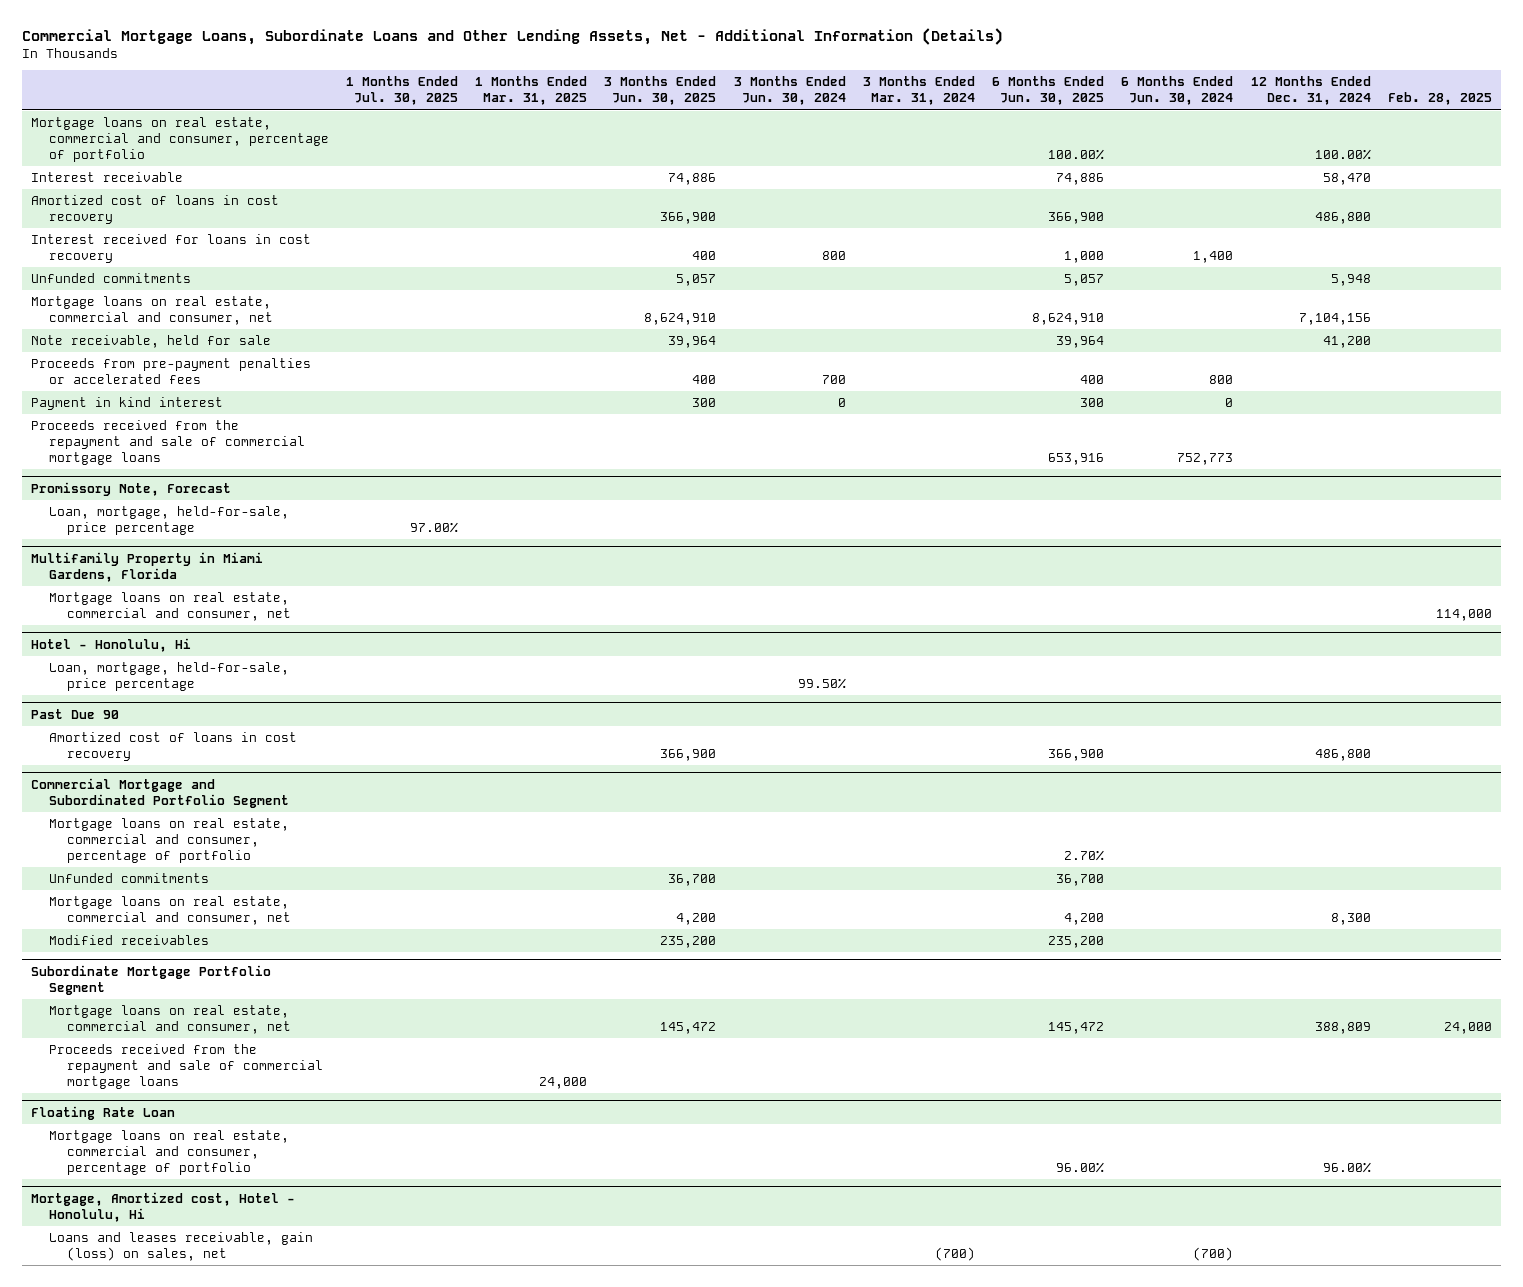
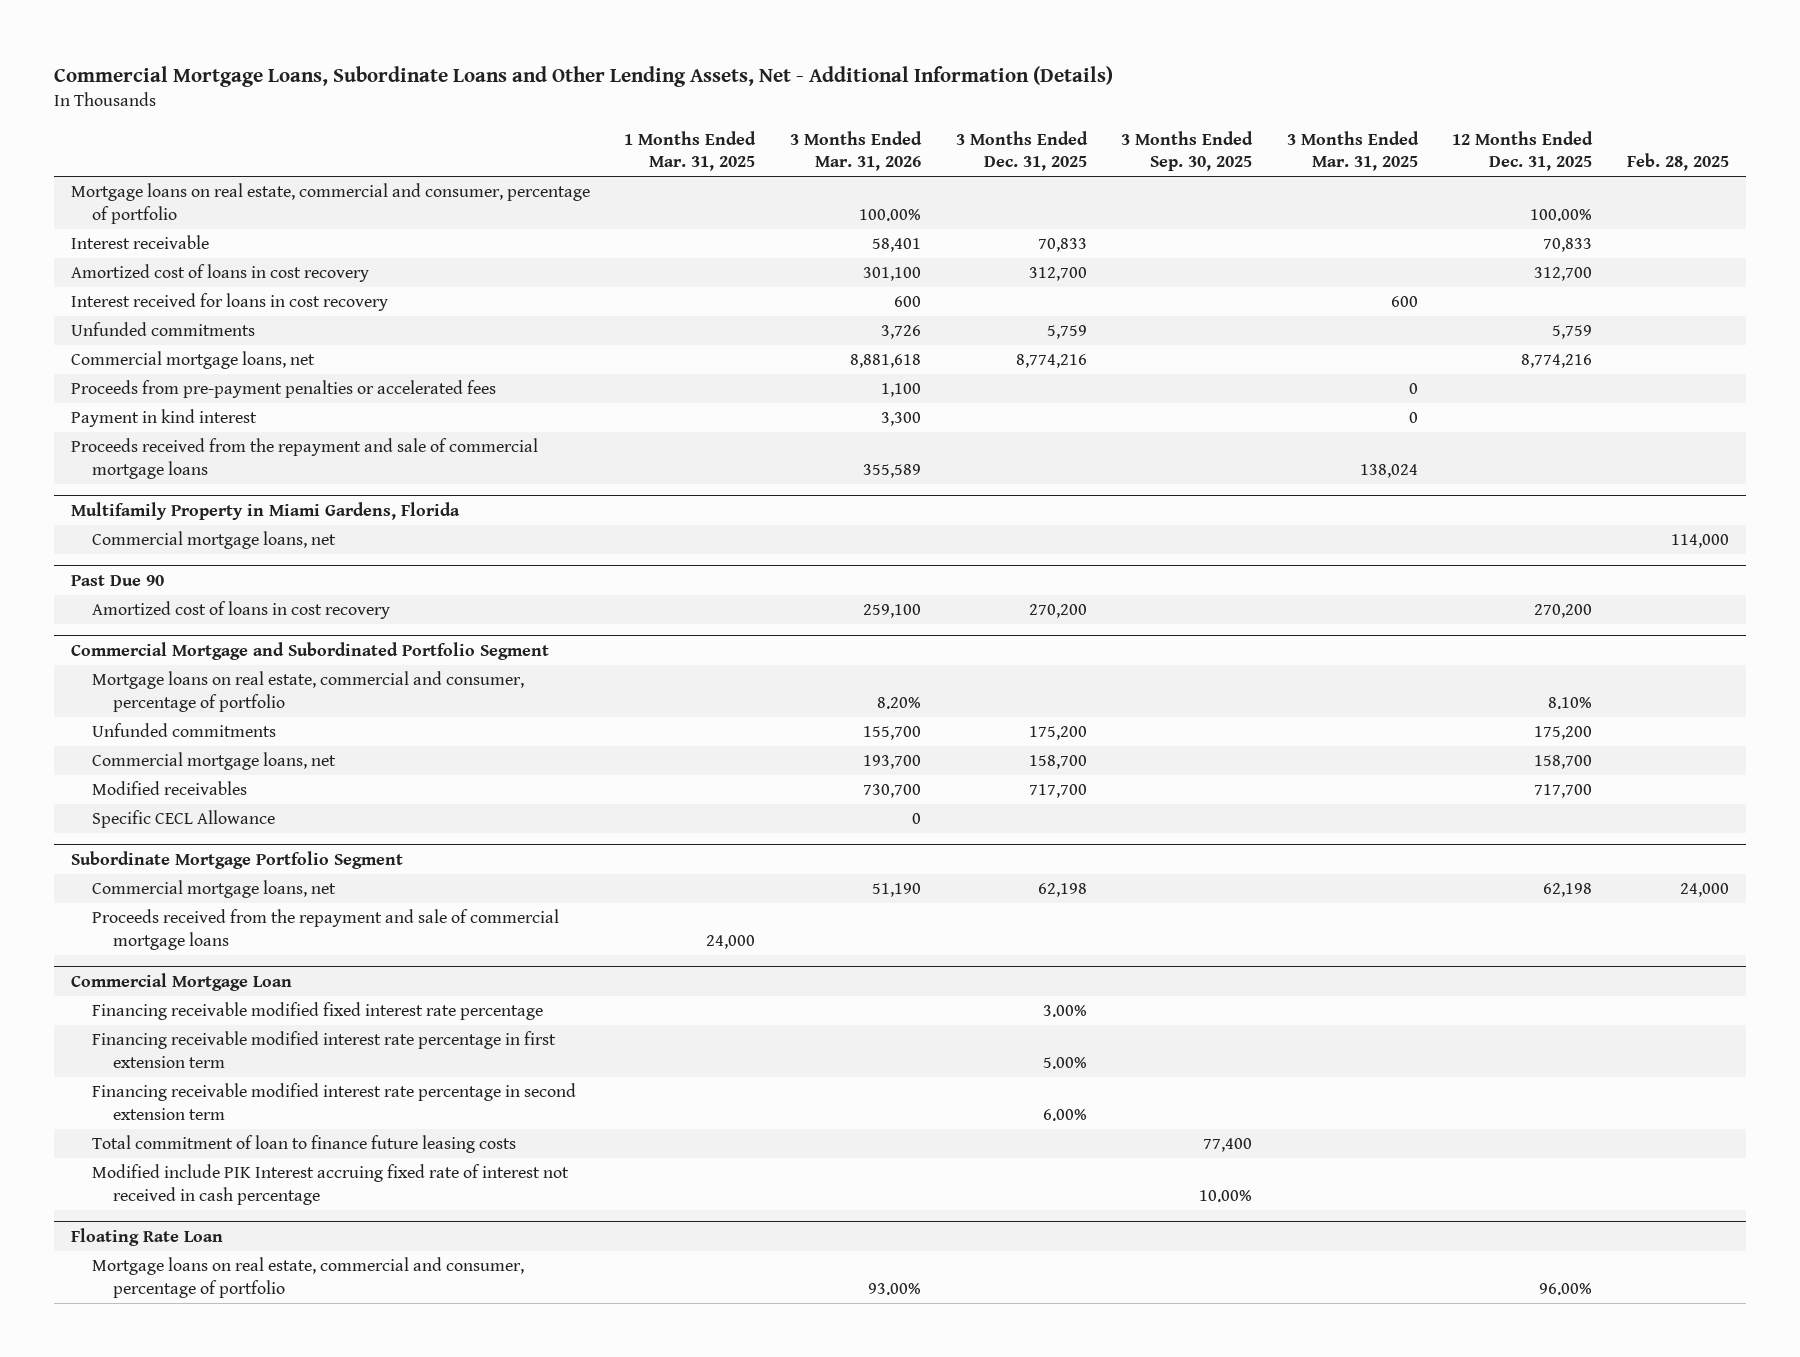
- | 1 Months Ended Jul. 30, 2025 | 1 Months Ended Mar. 31, 2025 | 3 Months Ended Jun. 30, 2025 | 3 Months Ended Jun. 30, 2024 | 3 Months Ended Mar. 31, 2024 | 6 Months Ended Jun. 30, 2025 | 6 Months Ended Jun. 30, 2024 | 12 Months Ended Dec. 31, 2024 | Feb. 28, 2025
+ | 1 Months Ended Mar. 31, 2025 | 3 Months Ended Mar. 31, 2026 | 3 Months Ended Dec. 31, 2025 | 3 Months Ended Sep. 30, 2025 | 3 Months Ended Mar. 31, 2025 | 12 Months Ended Dec. 31, 2025 | Feb. 28, 2025
- Mortgage loans on real estate, commercial and consumer, net | | | 8,624,910 | | | 8,624,910 | | 7,104,156 |
- Note receivable, held for sale | | | 39,964 | | | 39,964 | | 41,200 |
+ Commercial mortgage loans, net | | 8,881,618 | 8,774,216 | | | 8,774,216 |
- Promissory Note, Forecast
- Loan, mortgage, held-for-sale, price percentage | 97.00% | | | | | | | |
@ Multifamily Property in Miami Gardens, Florida
- Mortgage loans on real estate, commercial and consumer, net | | | | | | | | | 114,000
- Hotel - Honolulu, Hi
- Loan, mortgage, held-for-sale, price percentage | | | | 99.50% | | | | |
@ Multifamily Property in Miami Gardens, Florida
+ Commercial mortgage loans, net | | | | | | | 114,000
@ Commercial Mortgage and Subordinated Portfolio Segment
- Mortgage loans on real estate, commercial and consumer, net | | | 4,200 | | | 4,200 | | 8,300 |
+ Commercial mortgage loans, net | | 193,700 | 158,700 | | | 158,700 |
+ Specific CECL Allowance | | 0 | | | | |
@ Subordinate Mortgage Portfolio Segment
- Mortgage loans on real estate, commercial and consumer, net | | | 145,472 | | | 145,472 | | 388,809 | 24,000
+ Commercial mortgage loans, net | | 51,190 | 62,198 | | | 62,198 | 24,000
+ Commercial Mortgage Loan
+ Financing receivable modified fixed interest rate percentage | | | 3.00% | | | |
+ Financing receivable modified interest rate percentage in first extension term | | | 5.00% | | | |
+ Financing receivable modified interest rate percentage in second extension term | | | 6.00% | | | |
+ Total commitment of loan to finance future leasing costs | | | | 77,400 | | |
+ Modified include PIK Interest accruing fixed rate of interest not received in cash percentage | | | | 10.00% | | |
- Mortgage, Amortized cost, Hotel - Honolulu, Hi
- Loans and leases receivable, gain (loss) on sales, net | | | | | (700) | | (700) | |

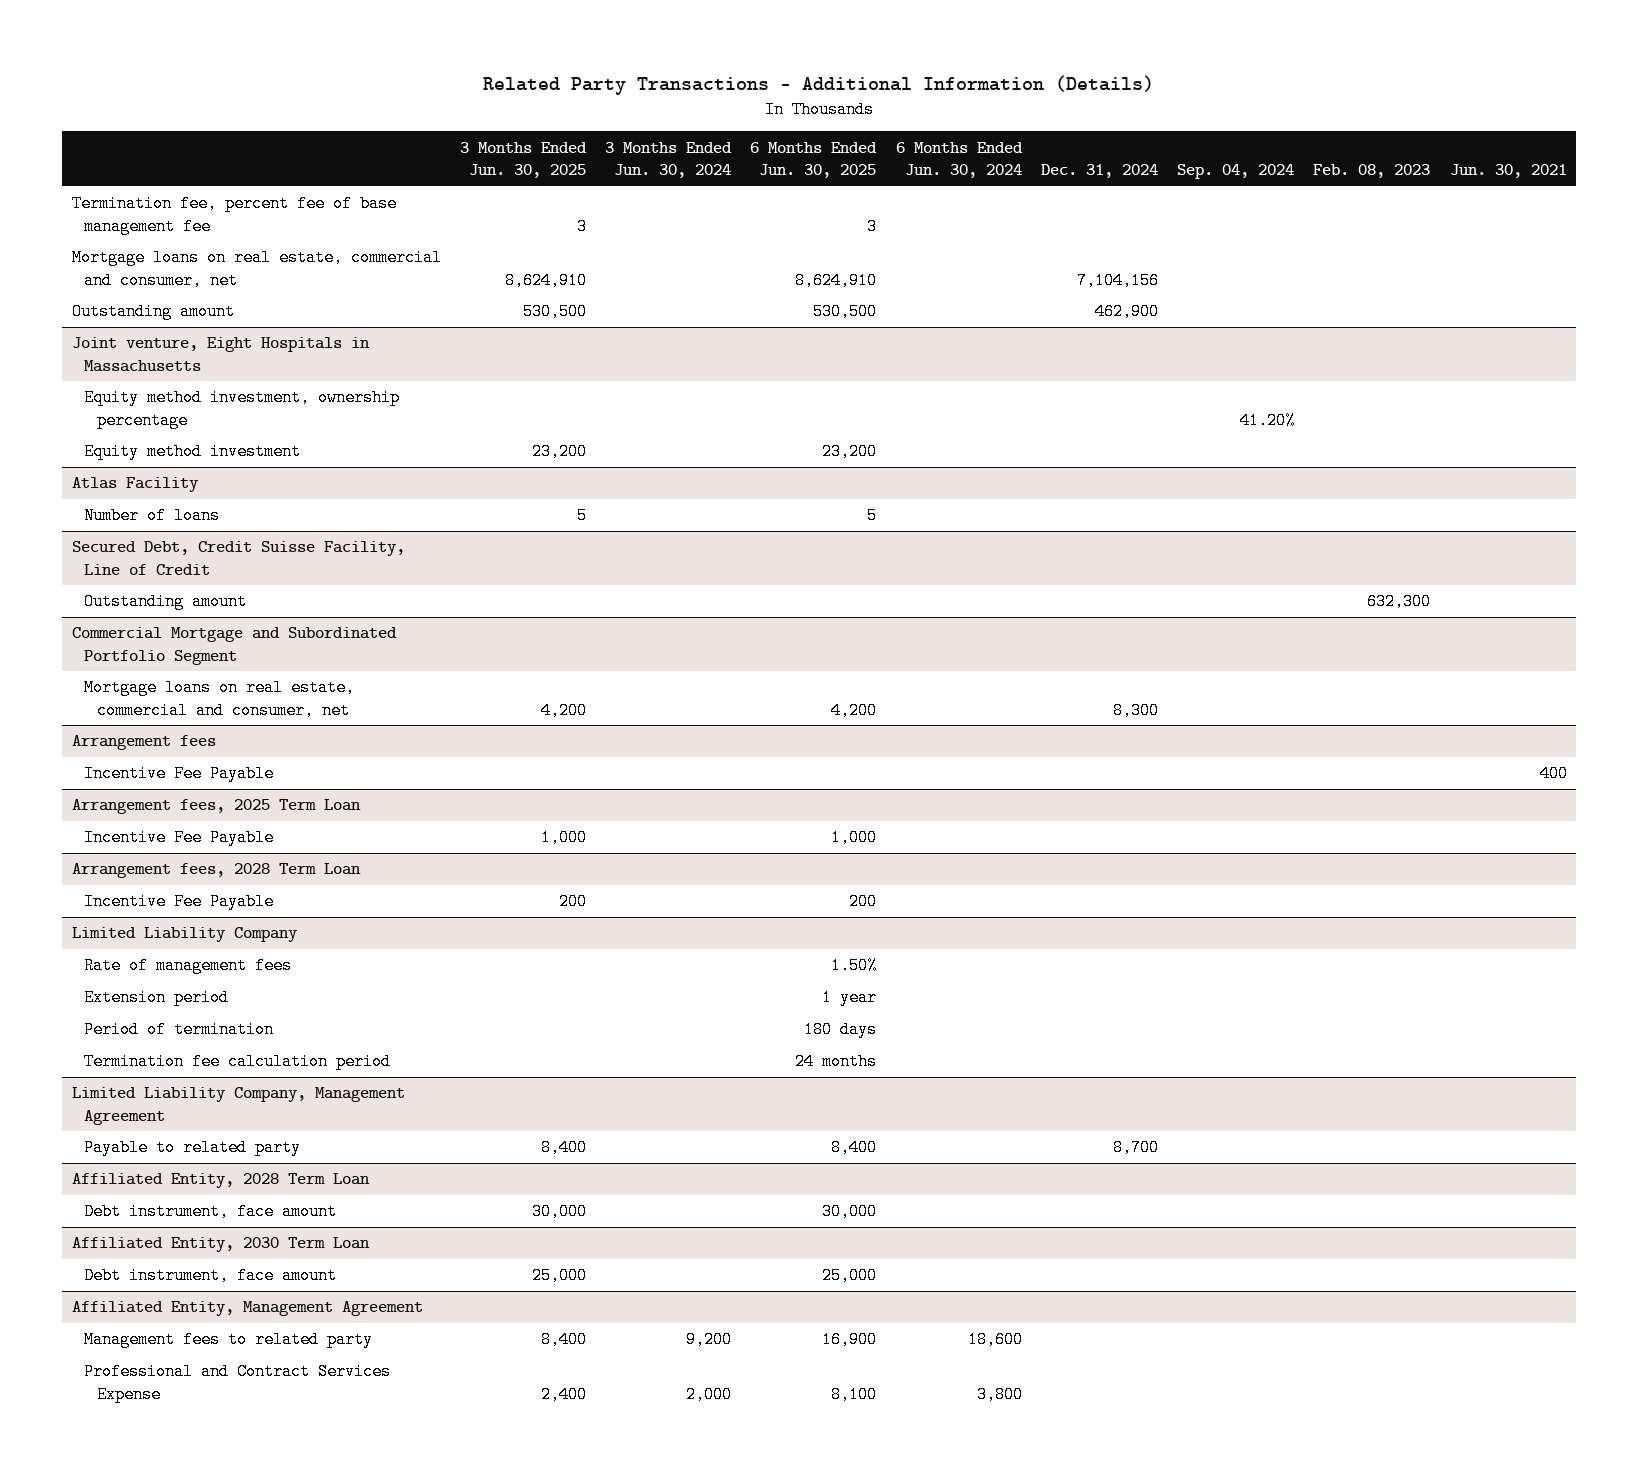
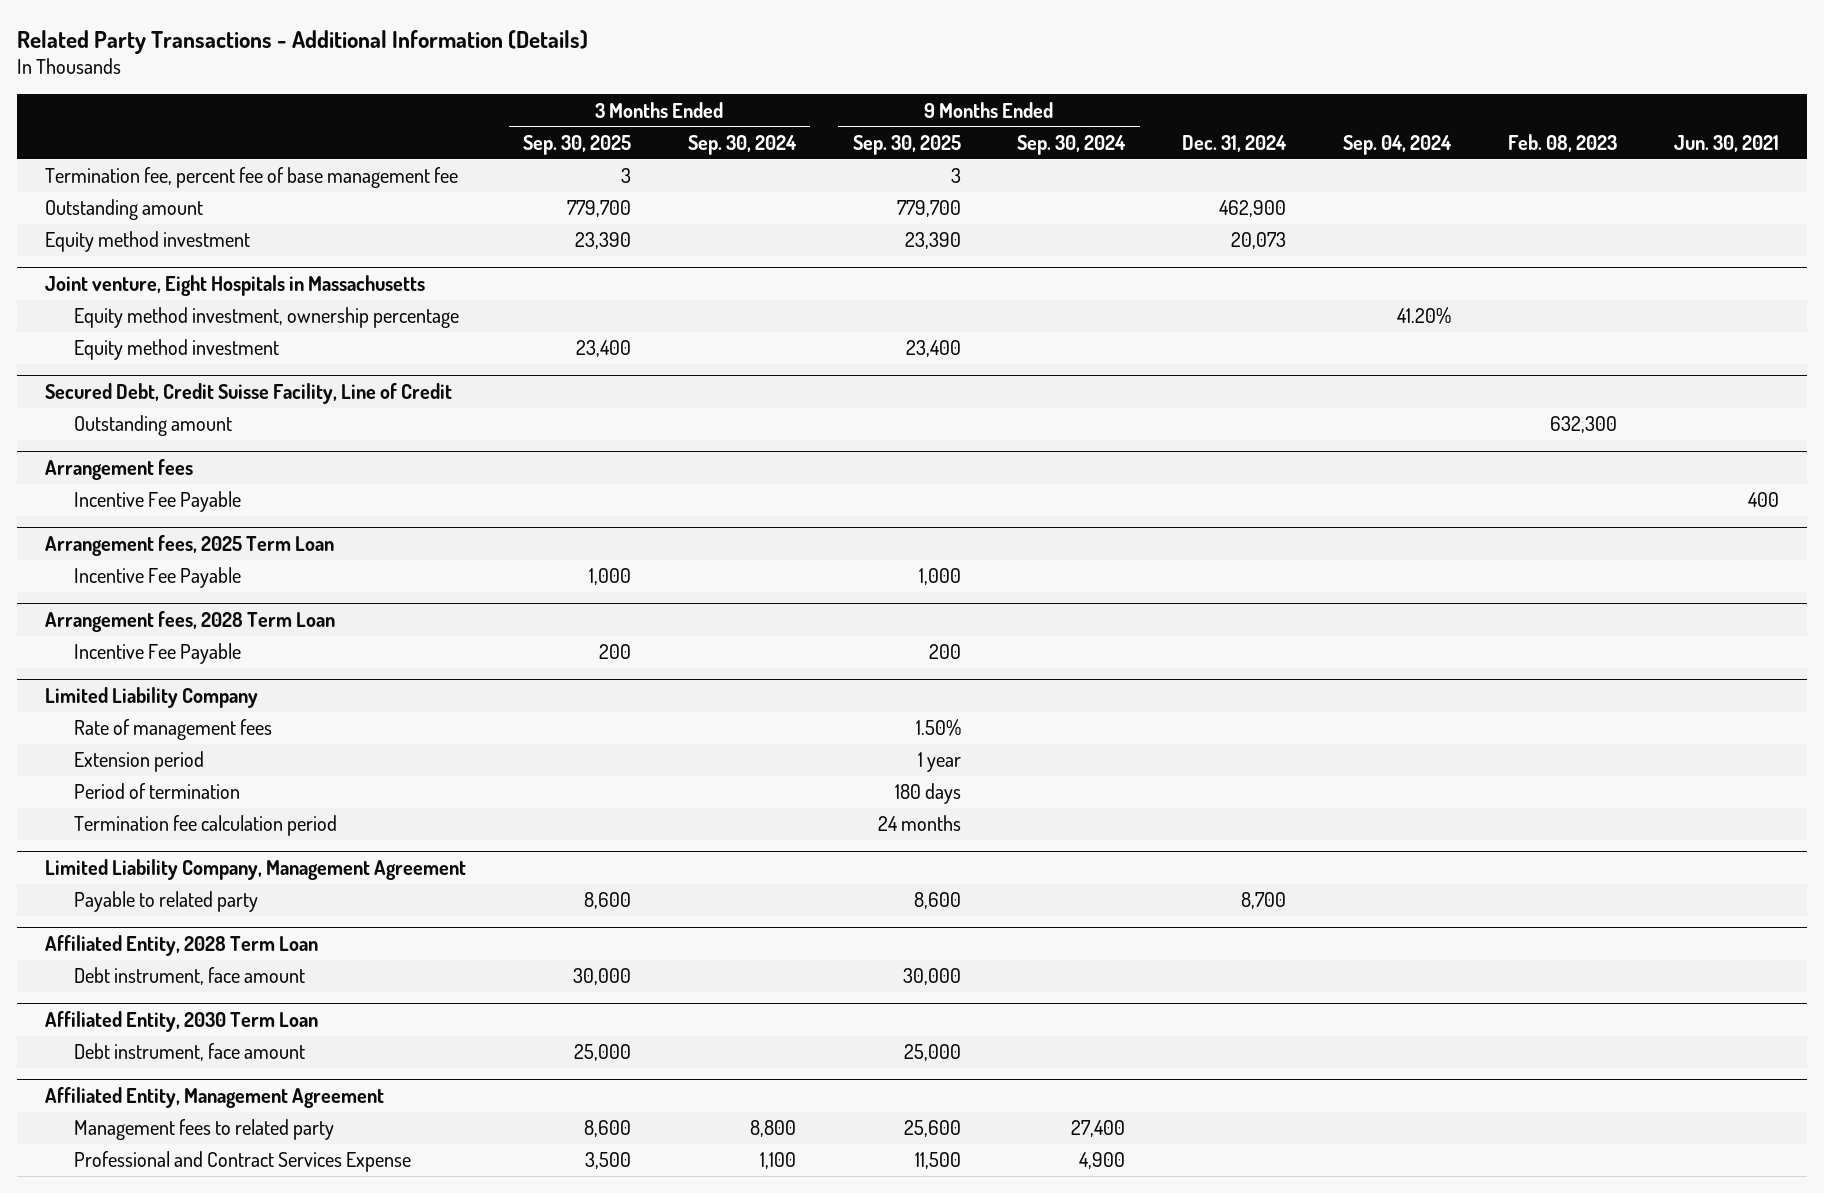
- | 3 Months Ended Jun. 30, 2025 | 3 Months Ended Jun. 30, 2024 | 6 Months Ended Jun. 30, 2025 | 6 Months Ended Jun. 30, 2024 | Dec. 31, 2024 | Sep. 04, 2024 | Feb. 08, 2023 | Jun. 30, 2021
+ | 3 Months Ended Sep. 30, 2025 | 3 Months Ended Sep. 30, 2024 | 9 Months Ended Sep. 30, 2025 | 9 Months Ended Sep. 30, 2024 | Dec. 31, 2024 | Sep. 04, 2024 | Feb. 08, 2023 | Jun. 30, 2021
- Mortgage loans on real estate, commercial and consumer, net | 8,624,910 | | 8,624,910 | | 7,104,156 | | |
+ Equity method investment | 23,390 | | 23,390 | | 20,073 | | |
- Atlas Facility
- Number of loans | 5 | | 5 | | | | |
- Commercial Mortgage and Subordinated Portfolio Segment
- Mortgage loans on real estate, commercial and consumer, net | 4,200 | | 4,200 | | 8,300 | | |

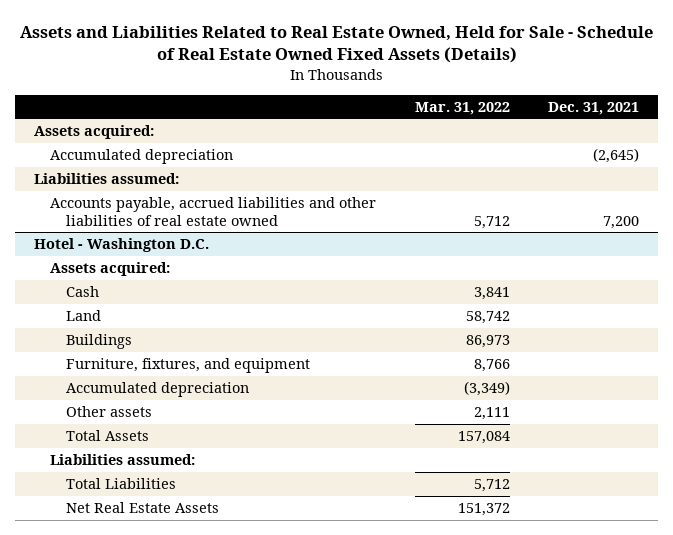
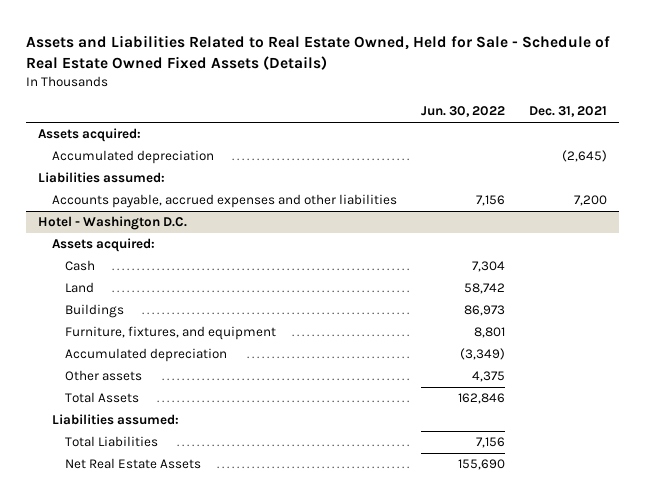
- | Mar. 31, 2022 | Dec. 31, 2021
+ | Jun. 30, 2022 | Dec. 31, 2021
- Accounts payable, accrued liabilities and other liabilities of real estate owned | 5,712 | 7,200
+ Accounts payable, accrued expenses and other liabilities | 7,156 | 7,200

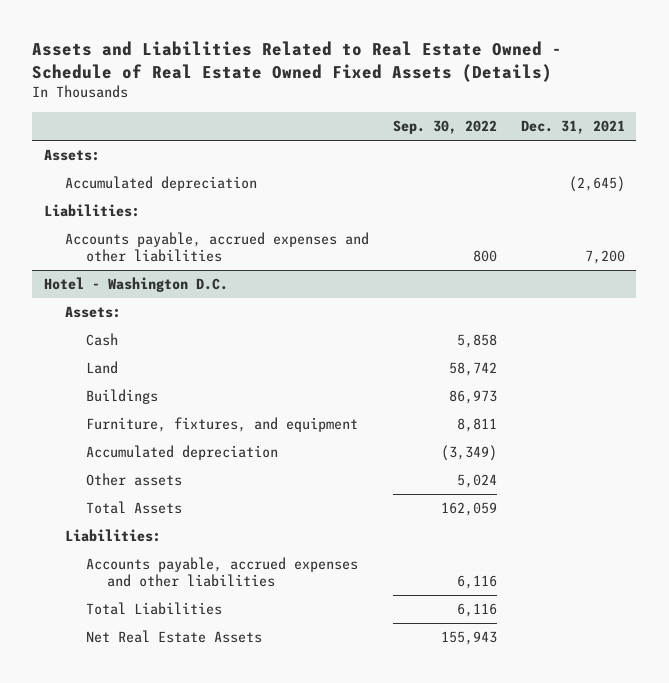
- Assets and Liabilities Related to Real Estate Owned, Held for Sale - Schedule of Real Estate Owned Fixed Assets (Details)
+ Assets and Liabilities Related to Real Estate Owned - Schedule of Real Estate Owned Fixed Assets (Details)
- | Jun. 30, 2022 | Dec. 31, 2021
+ | Sep. 30, 2022 | Dec. 31, 2021
- Assets acquired:
+ Assets:
- Liabilities assumed:
+ Liabilities:
@ Hotel - Washington D.C.
- Assets acquired:
+ Assets:
- Liabilities assumed:
+ Liabilities:
+ Accounts payable, accrued expenses and other liabilities | 6,116 |

